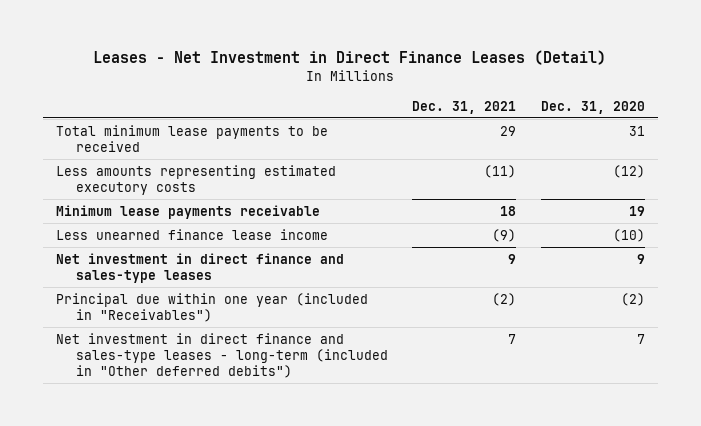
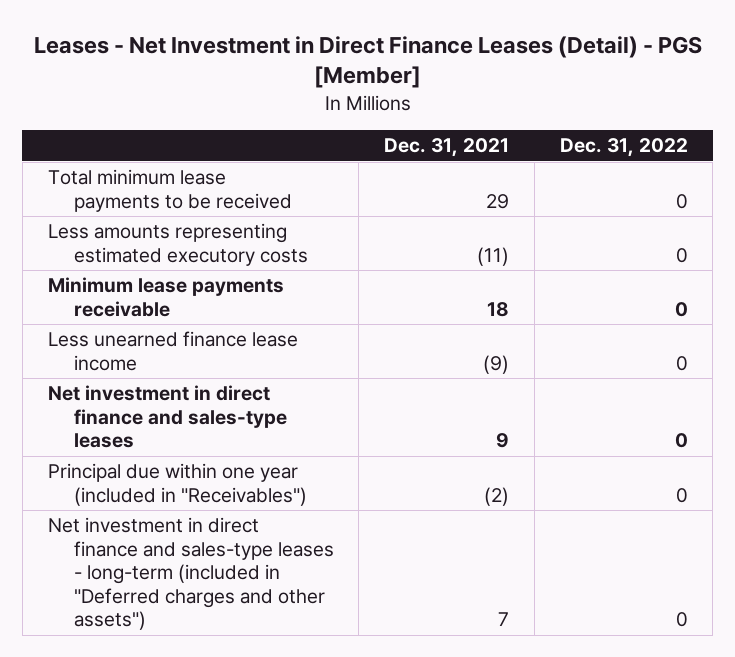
- Leases - Net Investment in Direct Finance Leases (Detail)
+ Leases - Net Investment in Direct Finance Leases (Detail) - PGS [Member]
- | Dec. 31, 2021 | Dec. 31, 2020
+ | Dec. 31, 2021 | Dec. 31, 2022
- Net investment in direct finance and sales-type leases - long-term (included in "Other deferred debits") | 7 | 7
+ Net investment in direct finance and sales-type leases - long-term (included in "Deferred charges and other assets") | 7 | 0

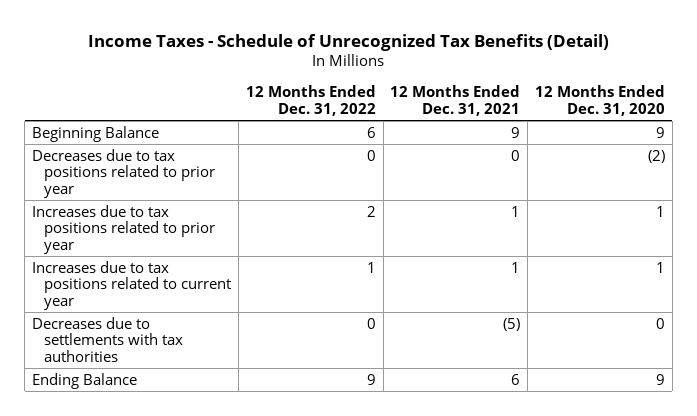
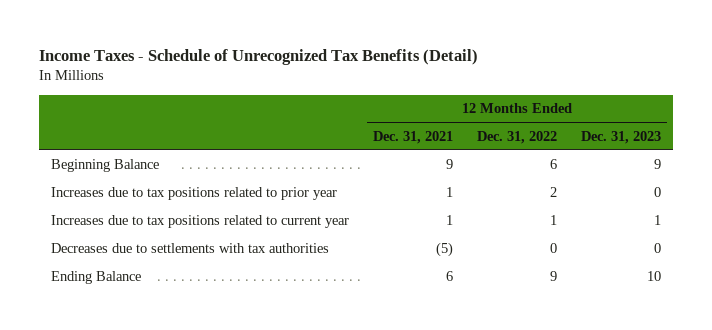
- | 12 Months Ended Dec. 31, 2022 | 12 Months Ended Dec. 31, 2021 | 12 Months Ended Dec. 31, 2020
+ | 12 Months Ended Dec. 31, 2021 | 12 Months Ended Dec. 31, 2022 | 12 Months Ended Dec. 31, 2023
- Decreases due to tax positions related to prior year | 0 | 0 | (2)

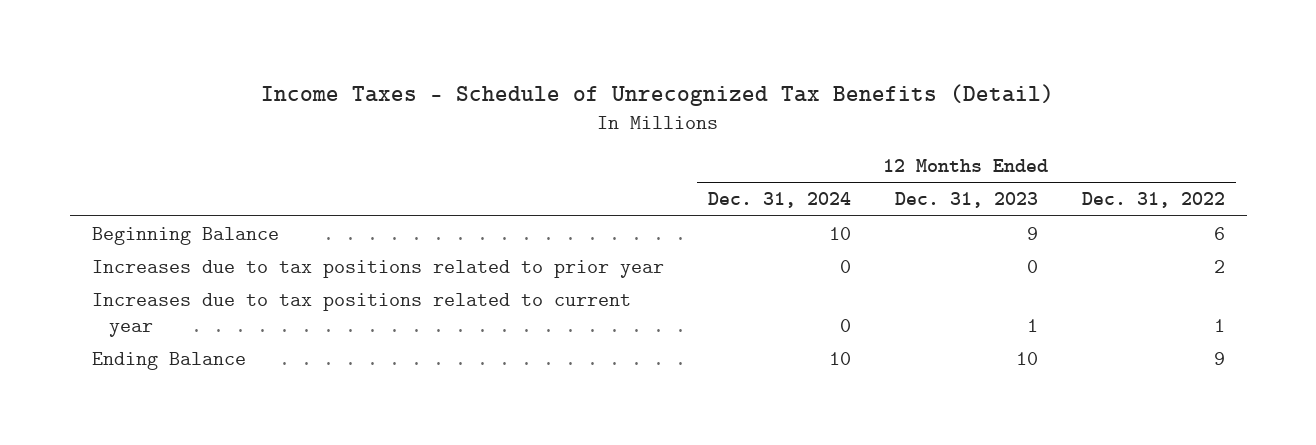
- | 12 Months Ended Dec. 31, 2021 | 12 Months Ended Dec. 31, 2022 | 12 Months Ended Dec. 31, 2023
+ | 12 Months Ended Dec. 31, 2024 | 12 Months Ended Dec. 31, 2023 | 12 Months Ended Dec. 31, 2022
- Decreases due to settlements with tax authorities | (5) | 0 | 0

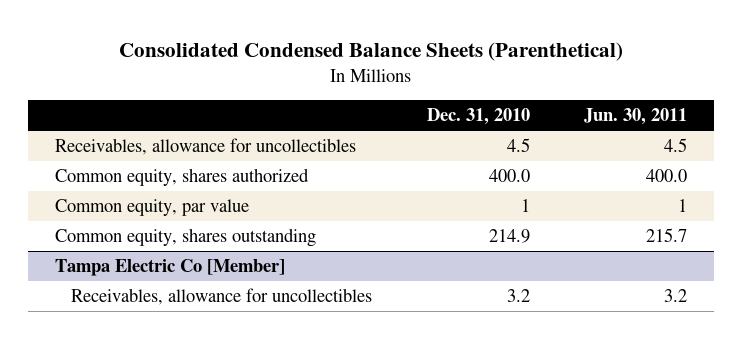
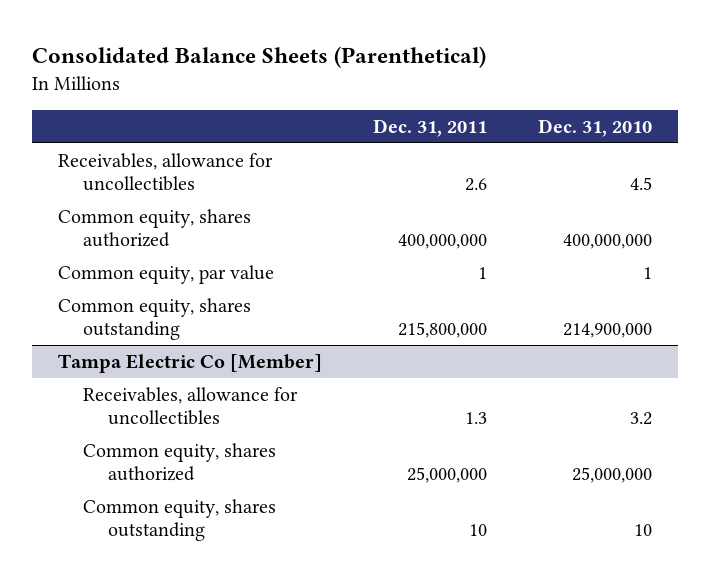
- Consolidated Condensed Balance Sheets (Parenthetical)
+ Consolidated Balance Sheets (Parenthetical)
- | Dec. 31, 2010 | Jun. 30, 2011
+ | Dec. 31, 2011 | Dec. 31, 2010
- Common equity, shares authorized | 400.0 | 400.0
+ Common equity, shares authorized | 400,000,000 | 400,000,000
- Common equity, shares outstanding | 214.9 | 215.7
+ Common equity, shares outstanding | 215,800,000 | 214,900,000
@ Tampa Electric Co [Member]
+ Common equity, shares authorized | 25,000,000 | 25,000,000
+ Common equity, shares outstanding | 10 | 10

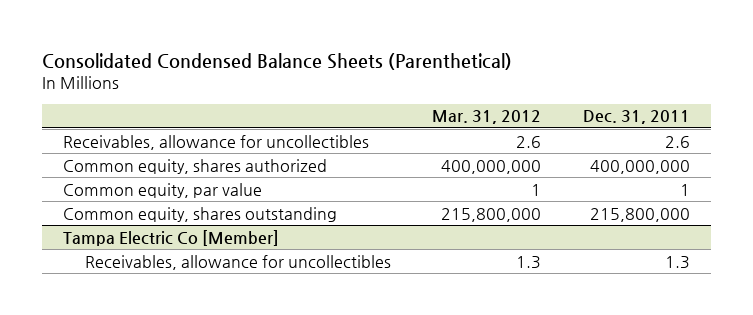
- Consolidated Balance Sheets (Parenthetical)
+ Consolidated Condensed Balance Sheets (Parenthetical)
- | Dec. 31, 2011 | Dec. 31, 2010
+ | Mar. 31, 2012 | Dec. 31, 2011
@ Tampa Electric Co [Member]
- Common equity, shares authorized | 25,000,000 | 25,000,000
- Common equity, shares outstanding | 10 | 10

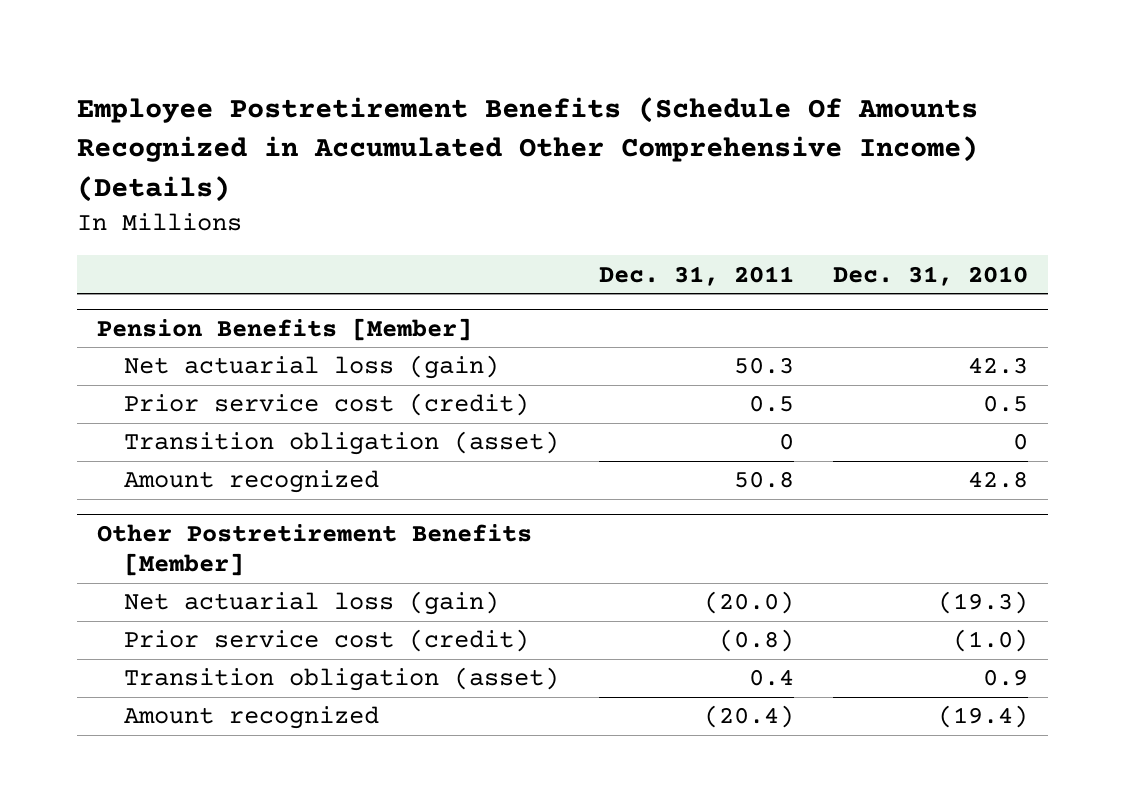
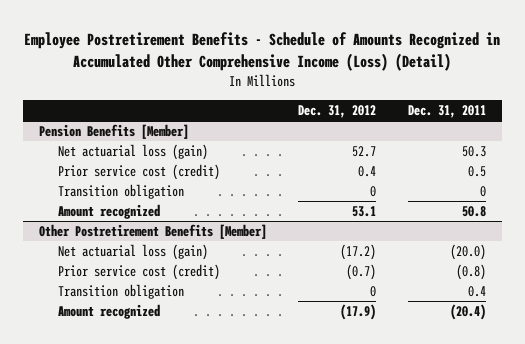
- Employee Postretirement Benefits (Schedule Of Amounts Recognized in Accumulated Other Comprehensive Income) (Details)
+ Employee Postretirement Benefits - Schedule of Amounts Recognized in Accumulated Other Comprehensive Income (Loss) (Detail)
- | Dec. 31, 2011 | Dec. 31, 2010
+ | Dec. 31, 2012 | Dec. 31, 2011
@ Pension Benefits [Member]
- Transition obligation (asset) | 0 | 0
+ Transition obligation | 0 | 0
@ Other Postretirement Benefits [Member]
- Transition obligation (asset) | 0.4 | 0.9
+ Transition obligation | 0 | 0.4

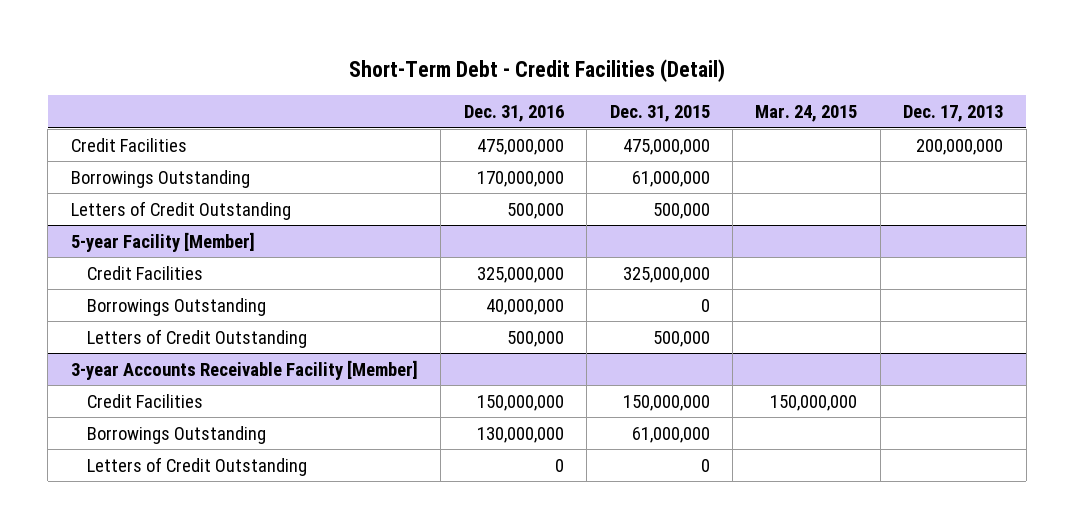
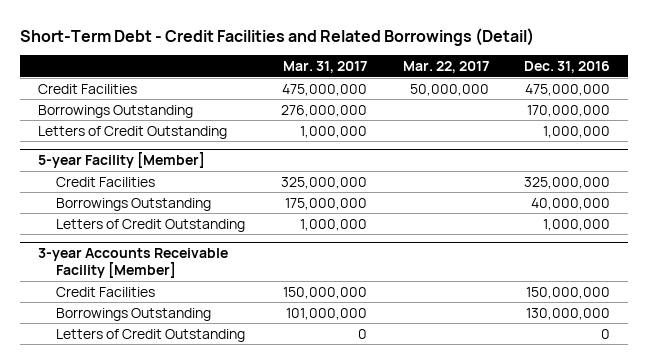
- Short-Term Debt - Credit Facilities (Detail)
+ Short-Term Debt - Credit Facilities and Related Borrowings (Detail)
- | Dec. 31, 2016 | Dec. 31, 2015 | Mar. 24, 2015 | Dec. 17, 2013
+ | Mar. 31, 2017 | Mar. 22, 2017 | Dec. 31, 2016
- Letters of Credit Outstanding | 500,000 | 500,000 | |
+ Letters of Credit Outstanding | 1,000,000 | | 1,000,000
@ 5-year Facility [Member]
- Letters of Credit Outstanding | 500,000 | 500,000 | |
+ Letters of Credit Outstanding | 1,000,000 | | 1,000,000

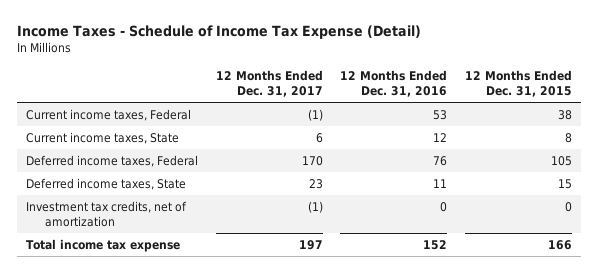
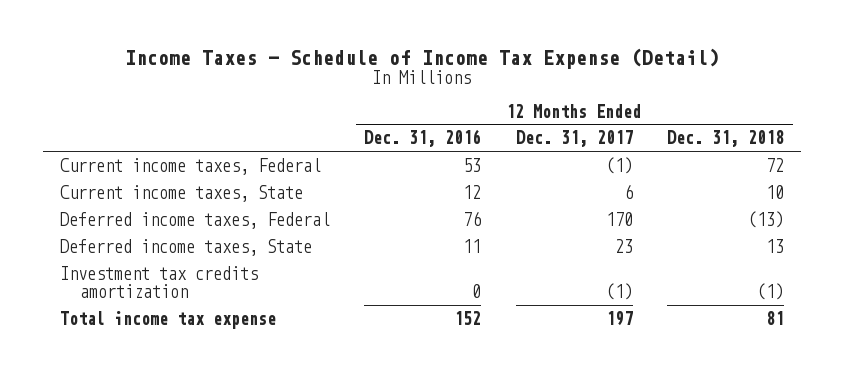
- | 12 Months Ended Dec. 31, 2017 | 12 Months Ended Dec. 31, 2016 | 12 Months Ended Dec. 31, 2015
+ | 12 Months Ended Dec. 31, 2016 | 12 Months Ended Dec. 31, 2017 | 12 Months Ended Dec. 31, 2018
- Investment tax credits, net of amortization | (1) | 0 | 0
+ Investment tax credits amortization | 0 | (1) | (1)

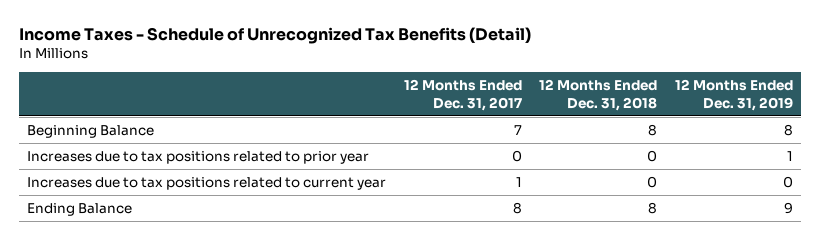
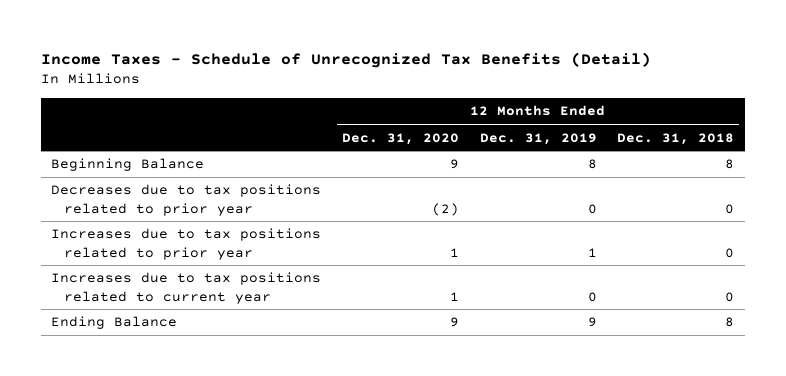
- | 12 Months Ended Dec. 31, 2017 | 12 Months Ended Dec. 31, 2018 | 12 Months Ended Dec. 31, 2019
+ | 12 Months Ended Dec. 31, 2020 | 12 Months Ended Dec. 31, 2019 | 12 Months Ended Dec. 31, 2018
+ Decreases due to tax positions related to prior year | (2) | 0 | 0

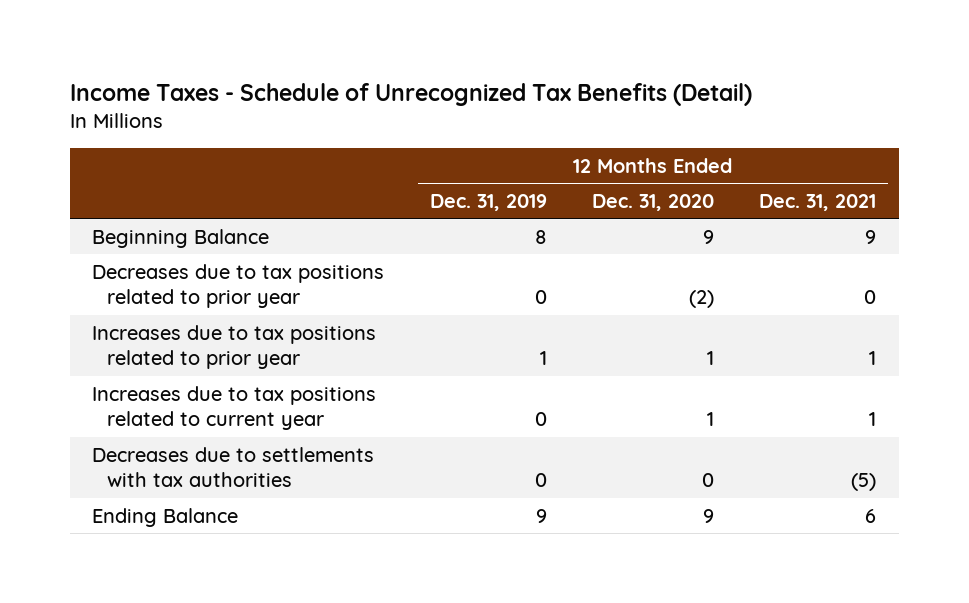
- | 12 Months Ended Dec. 31, 2020 | 12 Months Ended Dec. 31, 2019 | 12 Months Ended Dec. 31, 2018
+ | 12 Months Ended Dec. 31, 2019 | 12 Months Ended Dec. 31, 2020 | 12 Months Ended Dec. 31, 2021
+ Decreases due to settlements with tax authorities | 0 | 0 | (5)

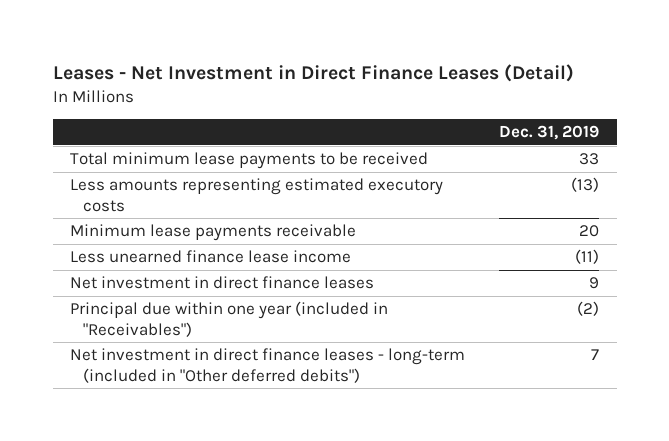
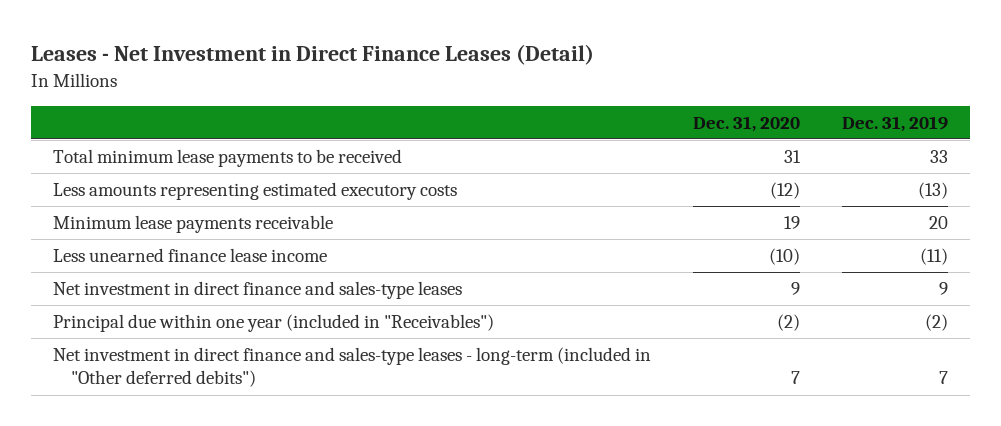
- | Dec. 31, 2019
+ | Dec. 31, 2020 | Dec. 31, 2019
- Net investment in direct finance leases | 9
+ Net investment in direct finance and sales-type leases | 9 | 9
- Net investment in direct finance leases - long-term (included in "Other deferred debits") | 7
+ Net investment in direct finance and sales-type leases - long-term (included in "Other deferred debits") | 7 | 7

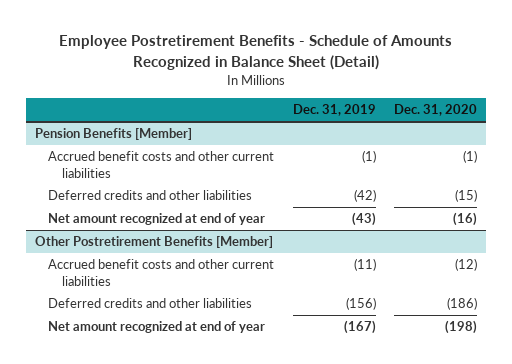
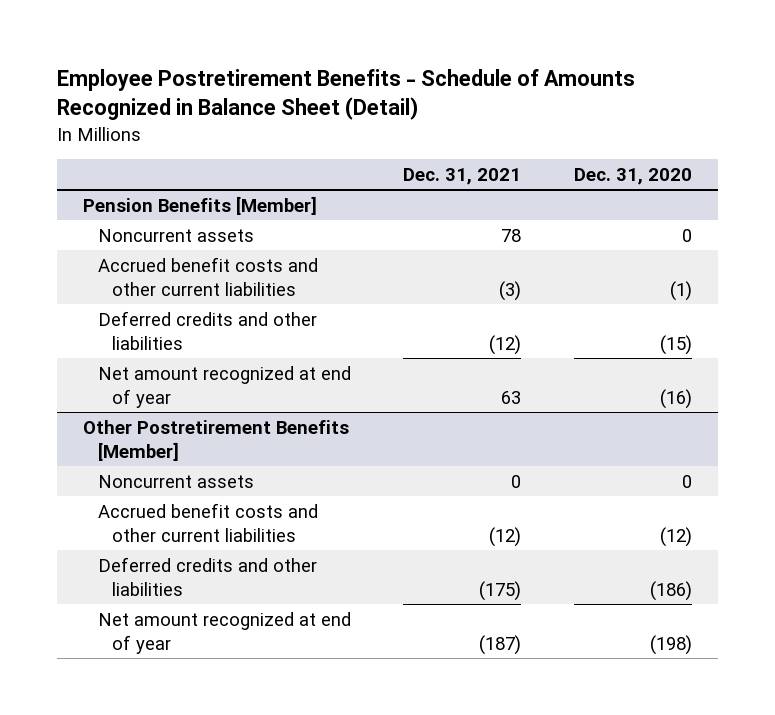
- | Dec. 31, 2019 | Dec. 31, 2020
+ | Dec. 31, 2021 | Dec. 31, 2020
@ Pension Benefits [Member]
+ Noncurrent assets | 78 | 0
@ Other Postretirement Benefits [Member]
+ Noncurrent assets | 0 | 0

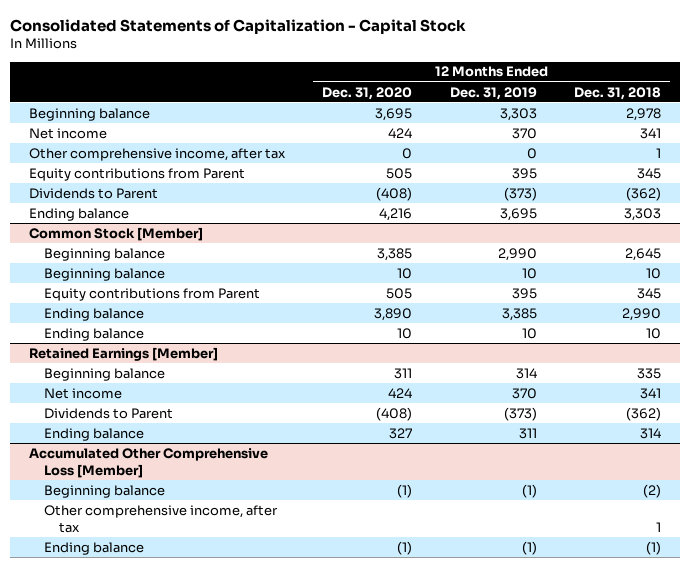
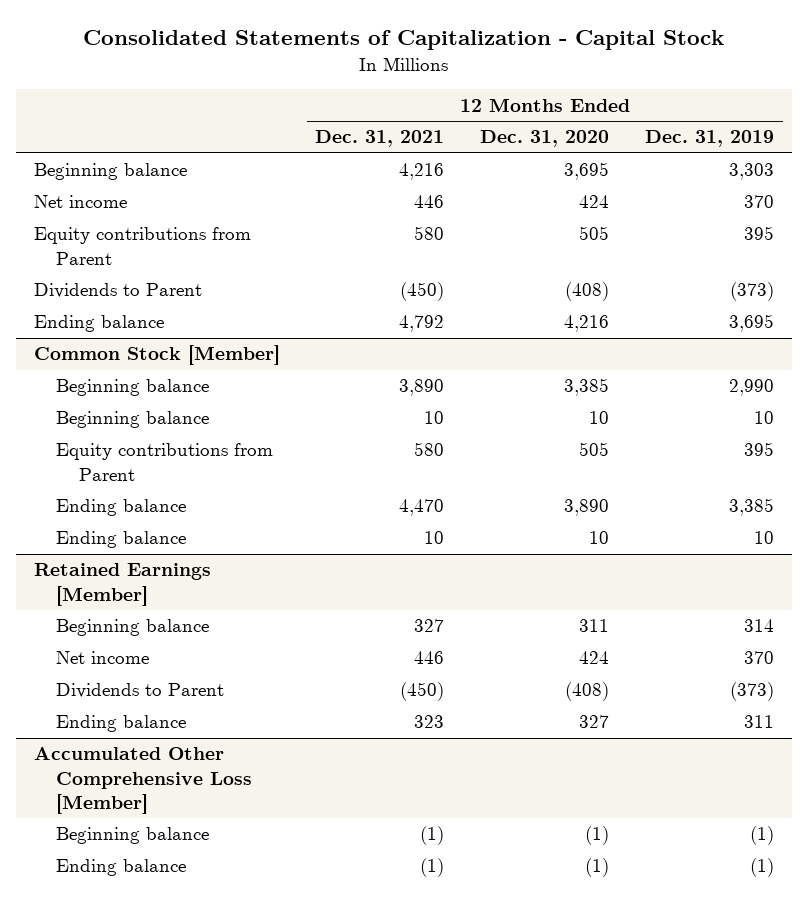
- | 12 Months Ended Dec. 31, 2020 | 12 Months Ended Dec. 31, 2019 | 12 Months Ended Dec. 31, 2018
+ | 12 Months Ended Dec. 31, 2021 | 12 Months Ended Dec. 31, 2020 | 12 Months Ended Dec. 31, 2019
- Other comprehensive income, after tax | 0 | 0 | 1
@ Accumulated Other Comprehensive Loss [Member]
- Other comprehensive income, after tax | | | 1

